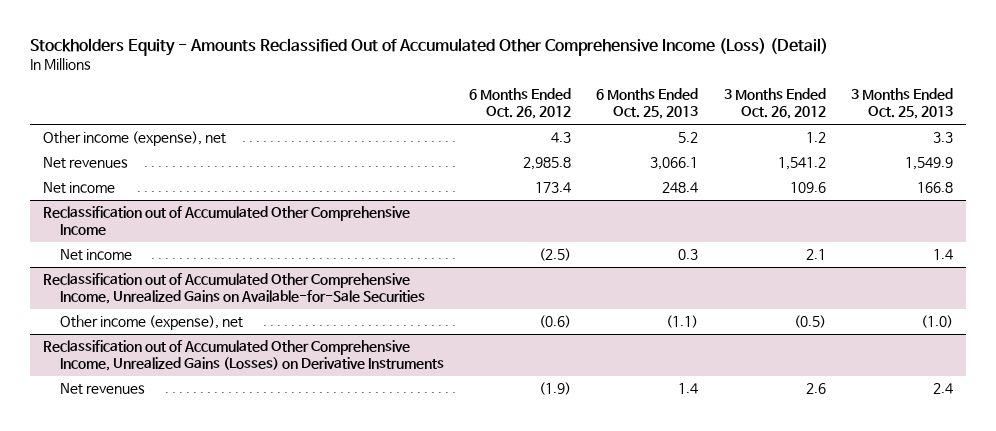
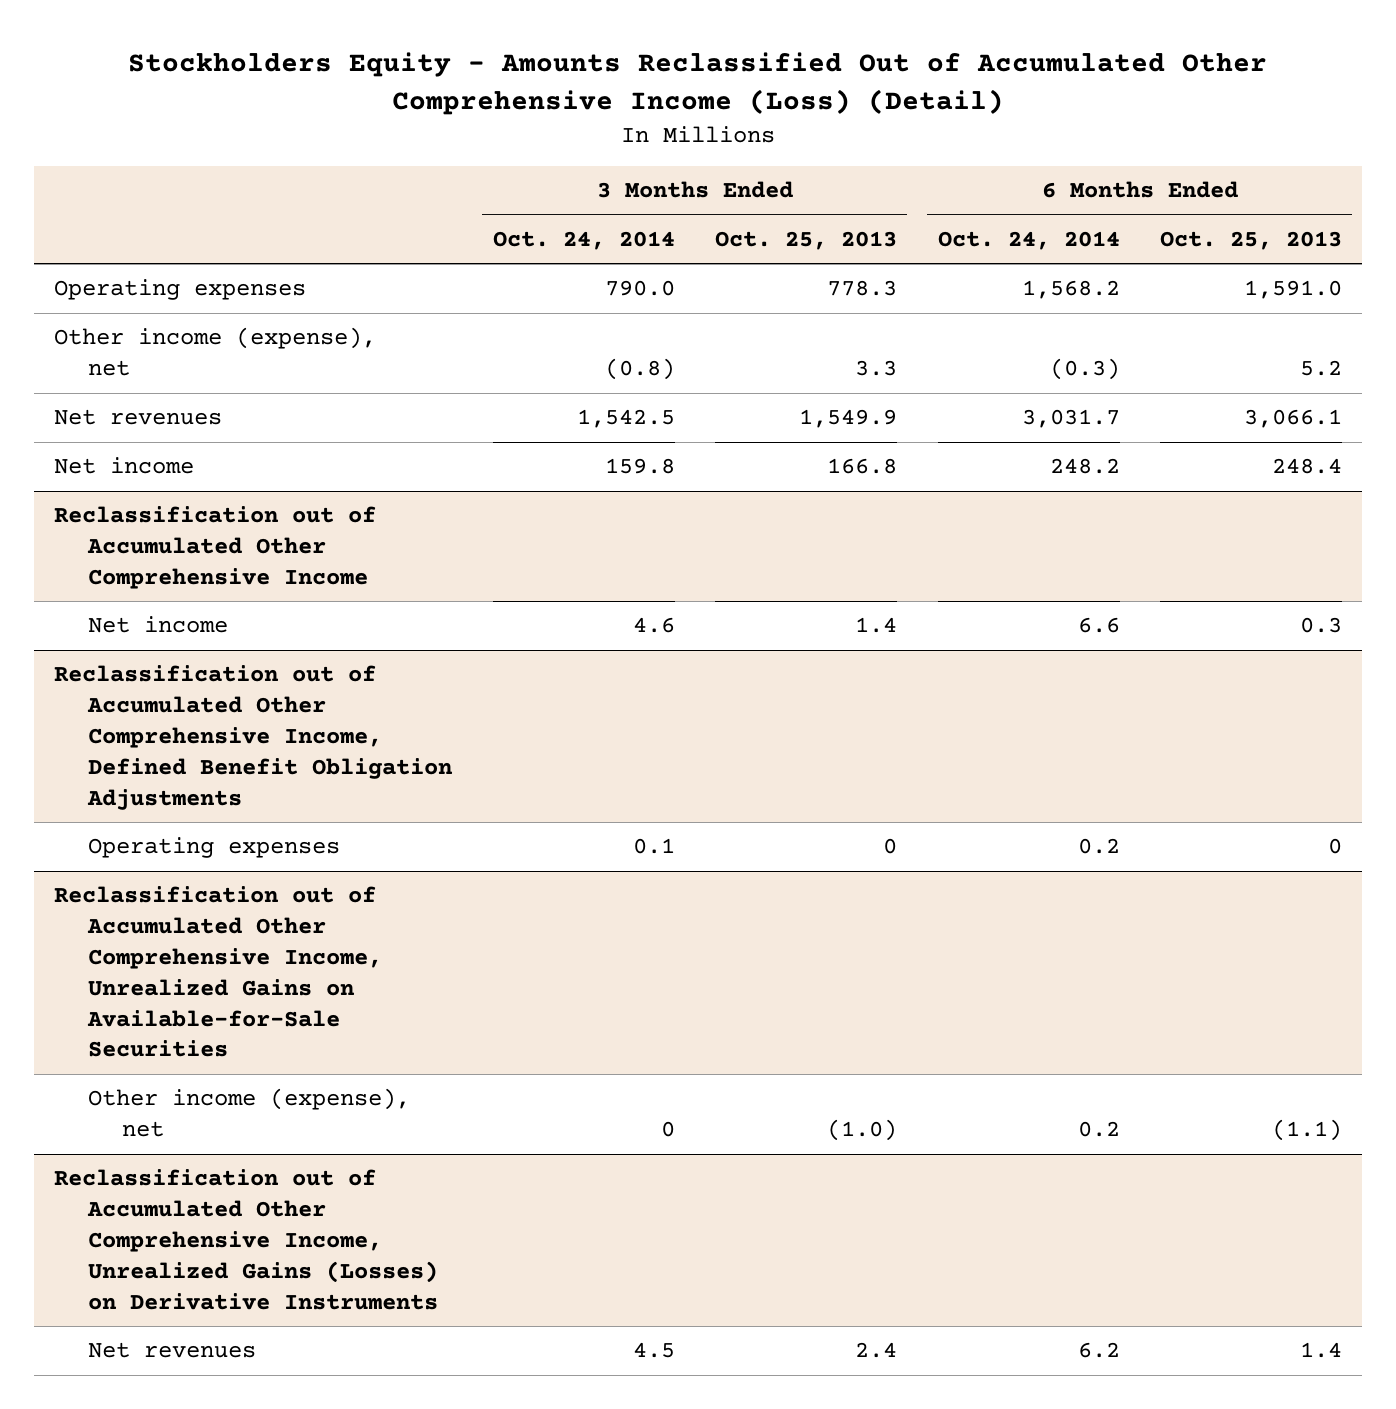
- | 6 Months Ended Oct. 26, 2012 | 6 Months Ended Oct. 25, 2013 | 3 Months Ended Oct. 26, 2012 | 3 Months Ended Oct. 25, 2013
+ | 3 Months Ended Oct. 24, 2014 | 3 Months Ended Oct. 25, 2013 | 6 Months Ended Oct. 24, 2014 | 6 Months Ended Oct. 25, 2013
+ Operating expenses | 790.0 | 778.3 | 1,568.2 | 1,591.0
+ Reclassification out of Accumulated Other Comprehensive Income, Defined Benefit Obligation Adjustments
+ Operating expenses | 0.1 | 0 | 0.2 | 0

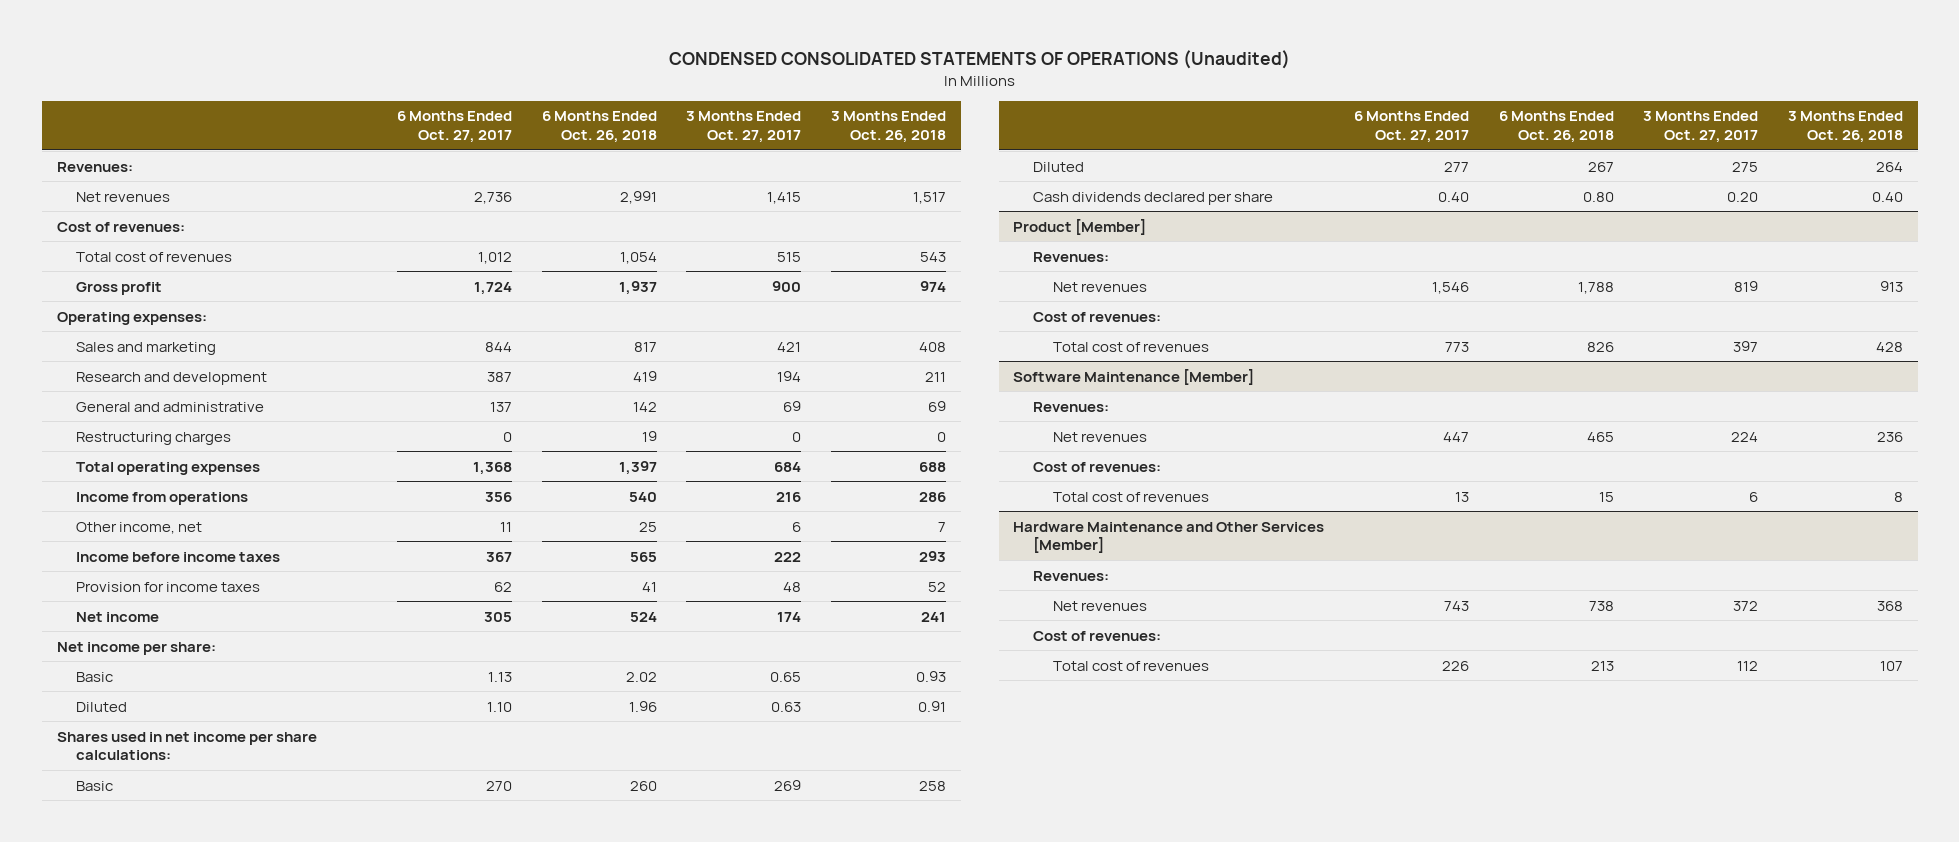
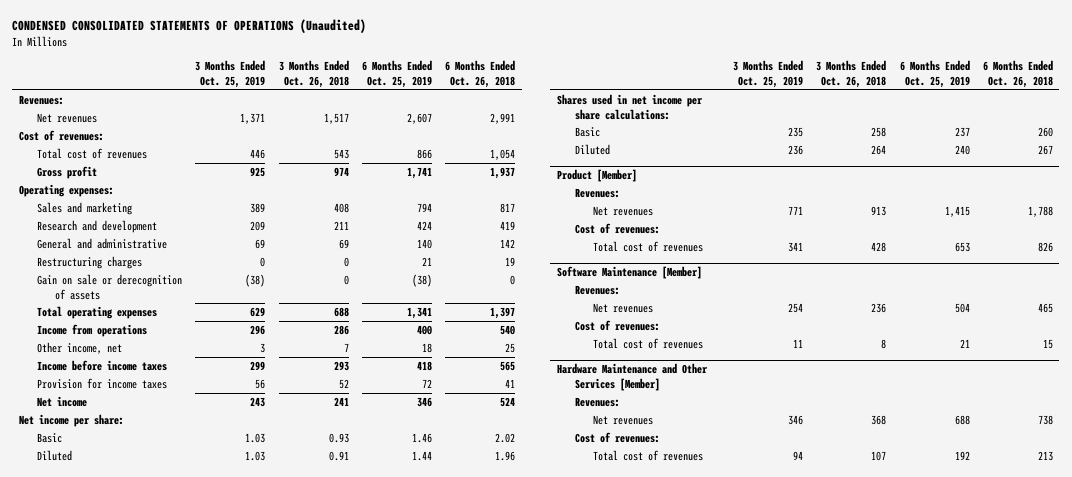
- | 6 Months Ended Oct. 27, 2017 | 6 Months Ended Oct. 26, 2018 | 3 Months Ended Oct. 27, 2017 | 3 Months Ended Oct. 26, 2018
+ | 3 Months Ended Oct. 25, 2019 | 3 Months Ended Oct. 26, 2018 | 6 Months Ended Oct. 25, 2019 | 6 Months Ended Oct. 26, 2018
+ Gain on sale or derecognition of assets | (38) | 0 | (38) | 0
- Cash dividends declared per share | 0.40 | 0.80 | 0.20 | 0.40

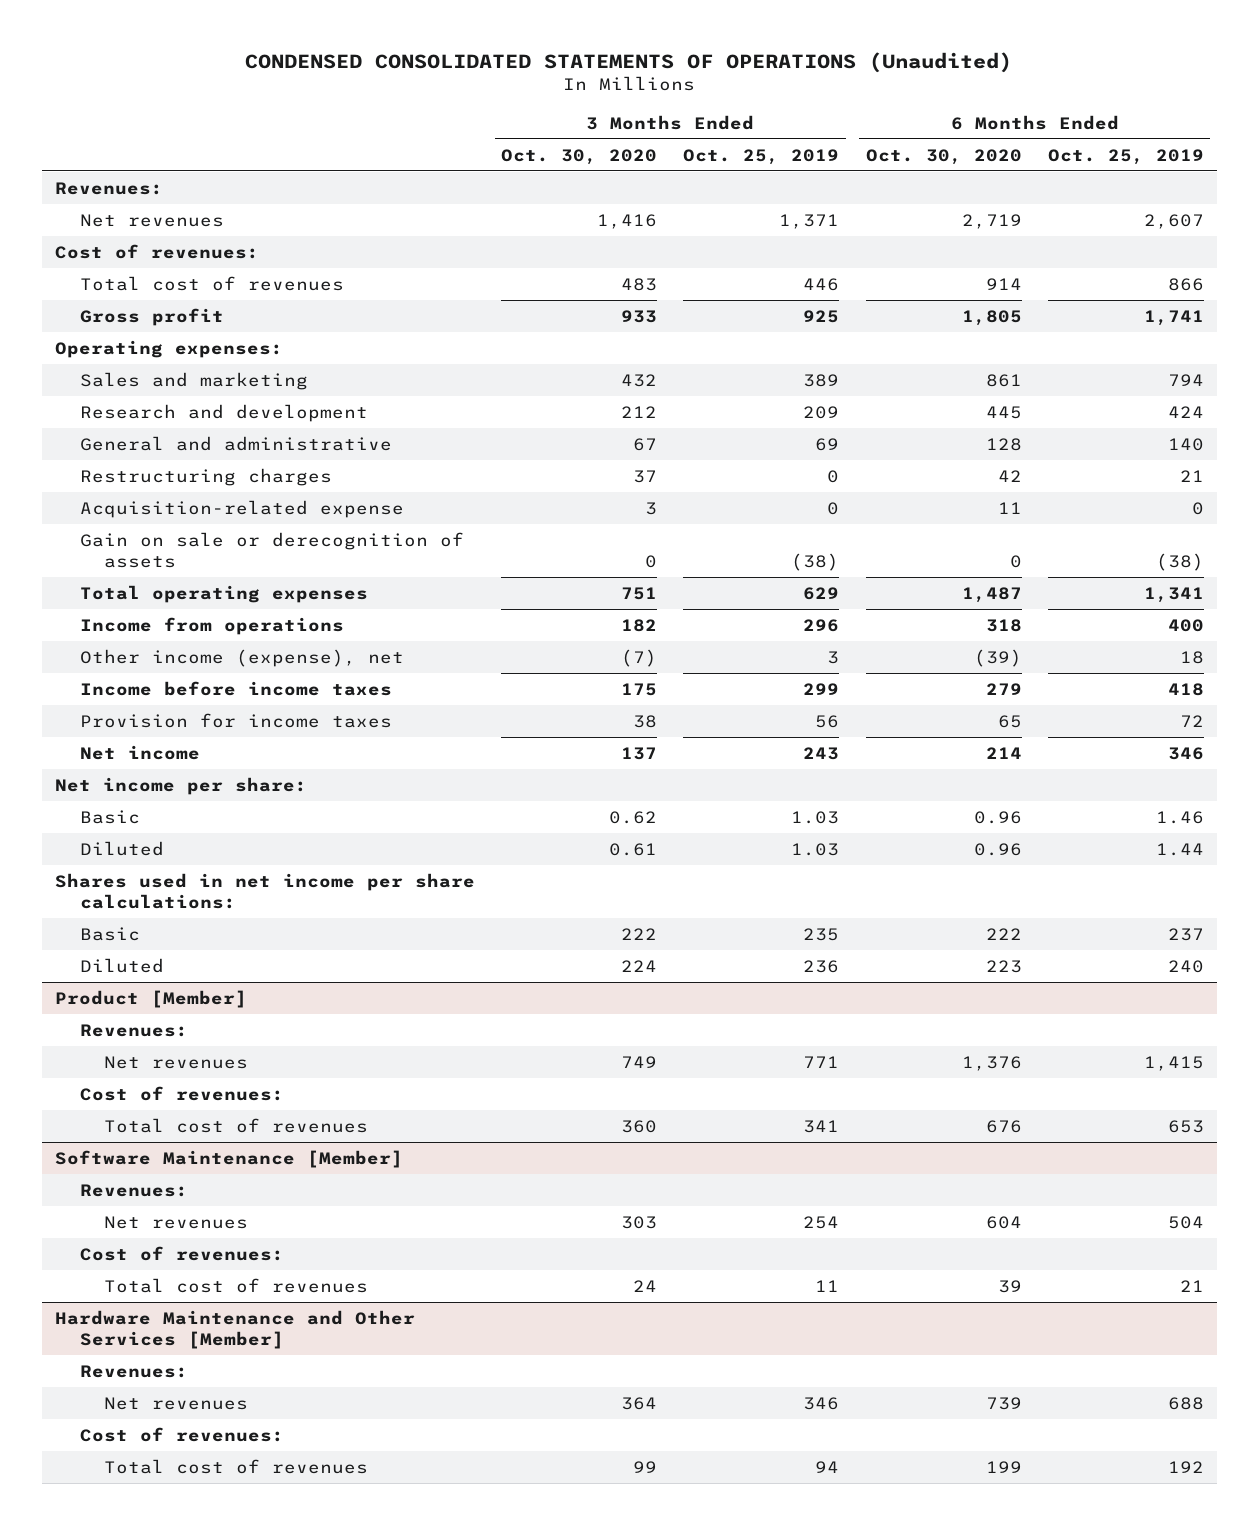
- | 3 Months Ended Oct. 25, 2019 | 3 Months Ended Oct. 26, 2018 | 6 Months Ended Oct. 25, 2019 | 6 Months Ended Oct. 26, 2018
+ | 3 Months Ended Oct. 30, 2020 | 3 Months Ended Oct. 25, 2019 | 6 Months Ended Oct. 30, 2020 | 6 Months Ended Oct. 25, 2019
+ Acquisition-related expense | 3 | 0 | 11 | 0
- Other income, net | 3 | 7 | 18 | 25
+ Other income (expense), net | (7) | 3 | (39) | 18

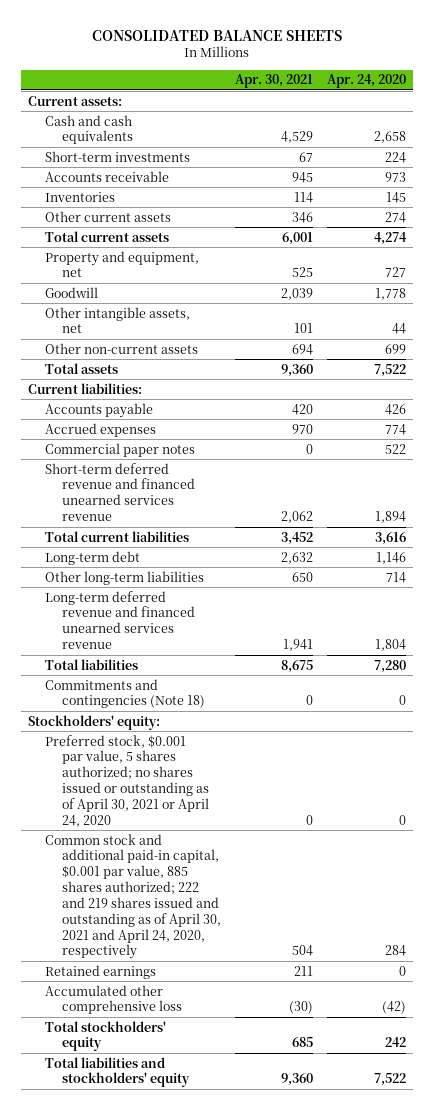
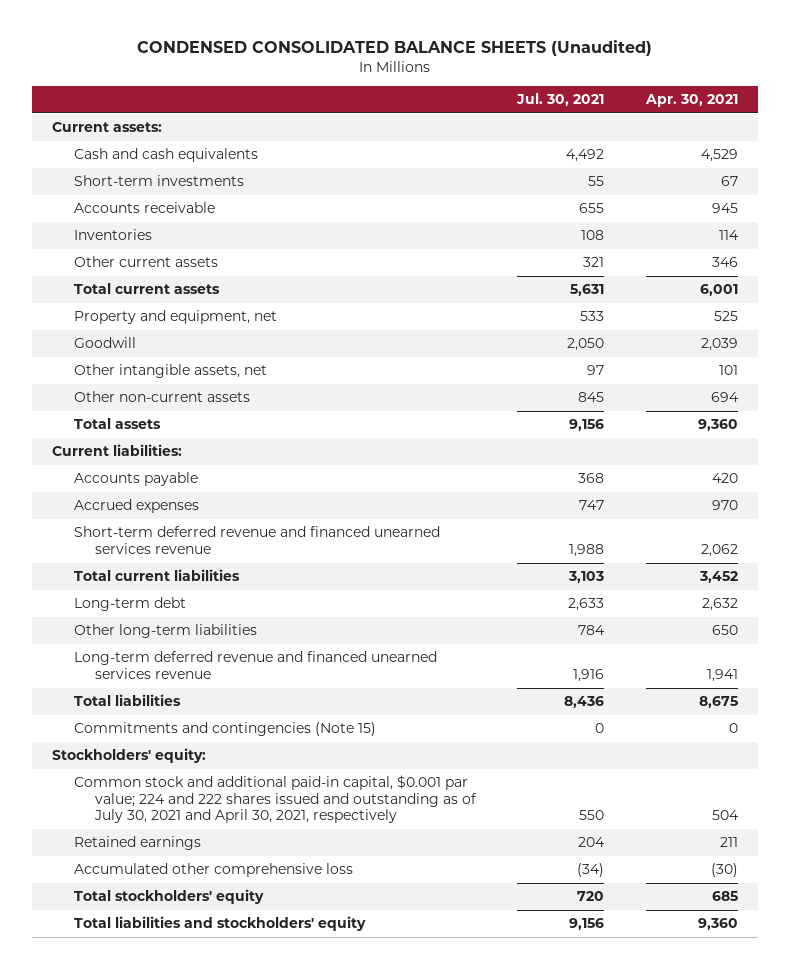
- CONSOLIDATED BALANCE SHEETS
+ CONDENSED CONSOLIDATED BALANCE SHEETS (Unaudited)
- | Apr. 30, 2021 | Apr. 24, 2020
+ | Jul. 30, 2021 | Apr. 30, 2021
- Commercial paper notes | 0 | 522
- Commitments and contingencies (Note 18) | 0 | 0
+ Commitments and contingencies (Note 15) | 0 | 0
- Preferred stock, $0.001 par value, 5 shares authorized; no shares issued or outstanding as of April 30, 2021 or April 24, 2020 | 0 | 0
- Common stock and additional paid-in capital, $0.001 par value, 885 shares authorized; 222 and 219 shares issued and outstanding as of April 30, 2021 and April 24, 2020, respectively | 504 | 284
+ Common stock and additional paid-in capital, $0.001 par value; 224 and 222 shares issued and outstanding as of July 30, 2021 and April 30, 2021, respectively | 550 | 504

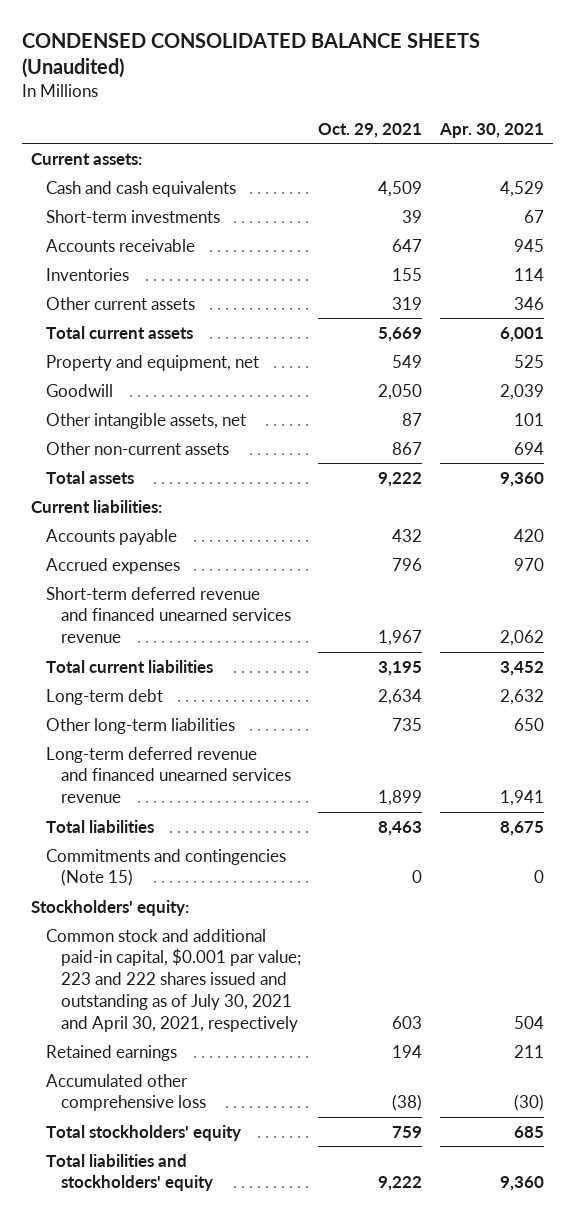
- | Jul. 30, 2021 | Apr. 30, 2021
+ | Oct. 29, 2021 | Apr. 30, 2021
- Common stock and additional paid-in capital, $0.001 par value; 224 and 222 shares issued and outstanding as of July 30, 2021 and April 30, 2021, respectively | 550 | 504
+ Common stock and additional paid-in capital, $0.001 par value; 223 and 222 shares issued and outstanding as of July 30, 2021 and April 30, 2021, respectively | 603 | 504

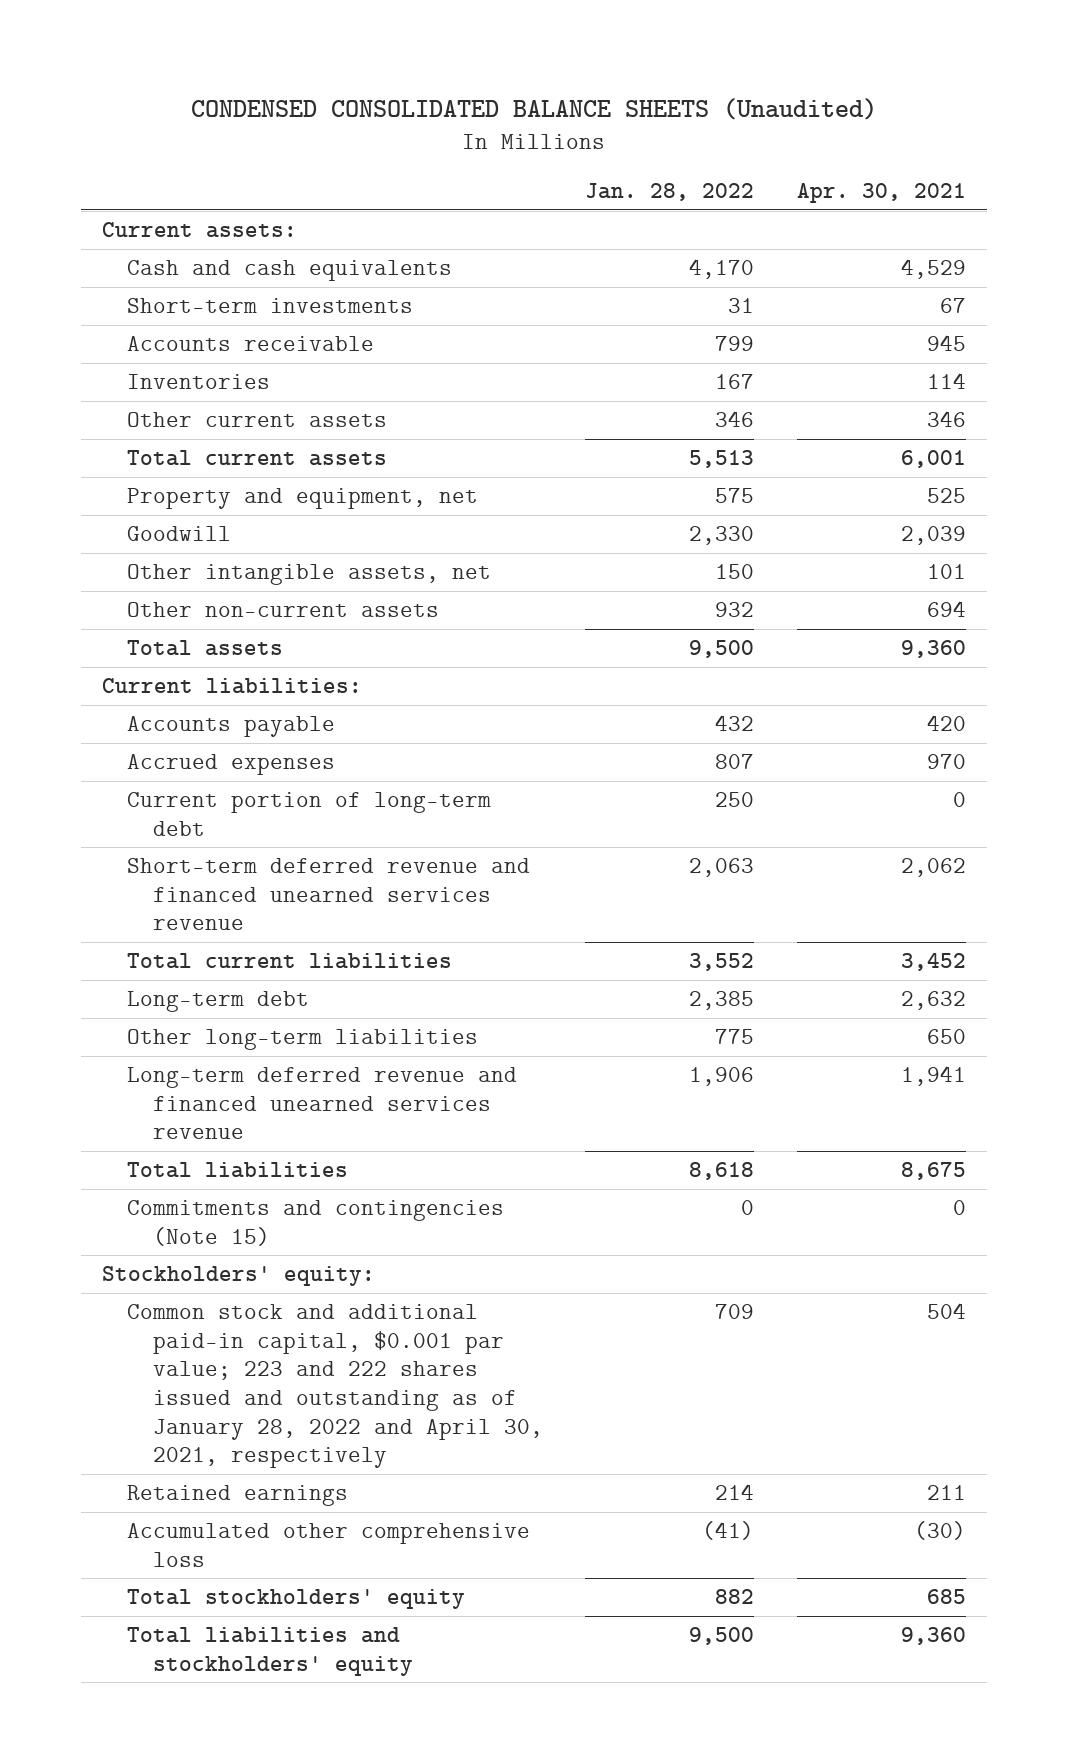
- | Oct. 29, 2021 | Apr. 30, 2021
+ | Jan. 28, 2022 | Apr. 30, 2021
+ Current portion of long-term debt | 250 | 0
- Common stock and additional paid-in capital, $0.001 par value; 223 and 222 shares issued and outstanding as of July 30, 2021 and April 30, 2021, respectively | 603 | 504
+ Common stock and additional paid-in capital, $0.001 par value; 223 and 222 shares issued and outstanding as of January 28, 2022 and April 30, 2021, respectively | 709 | 504

